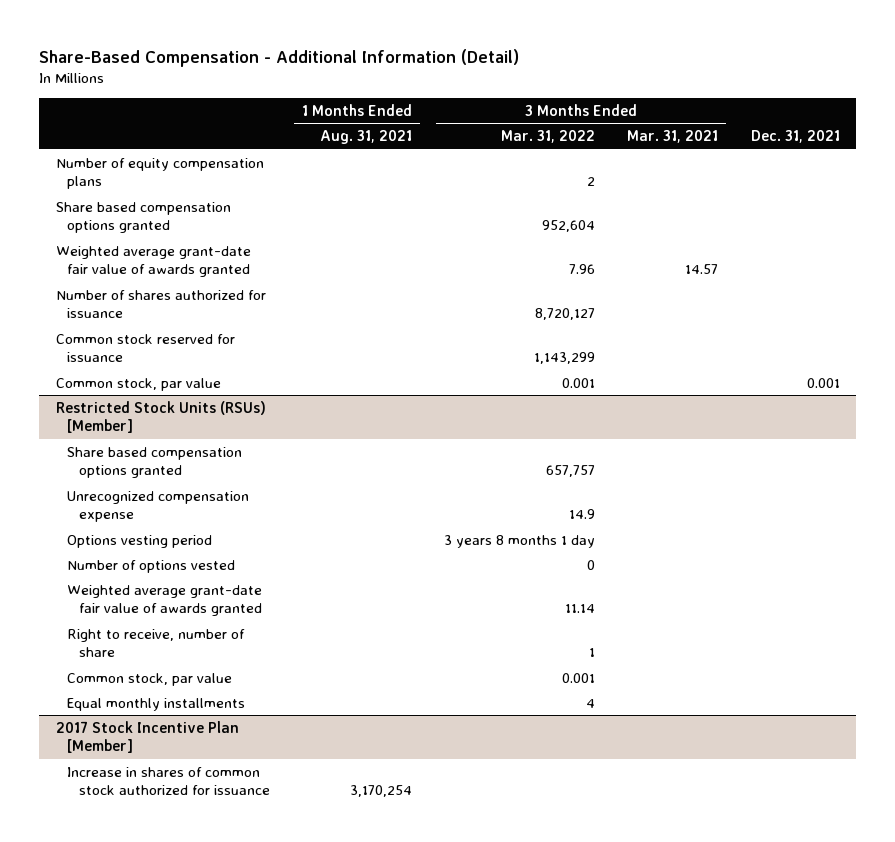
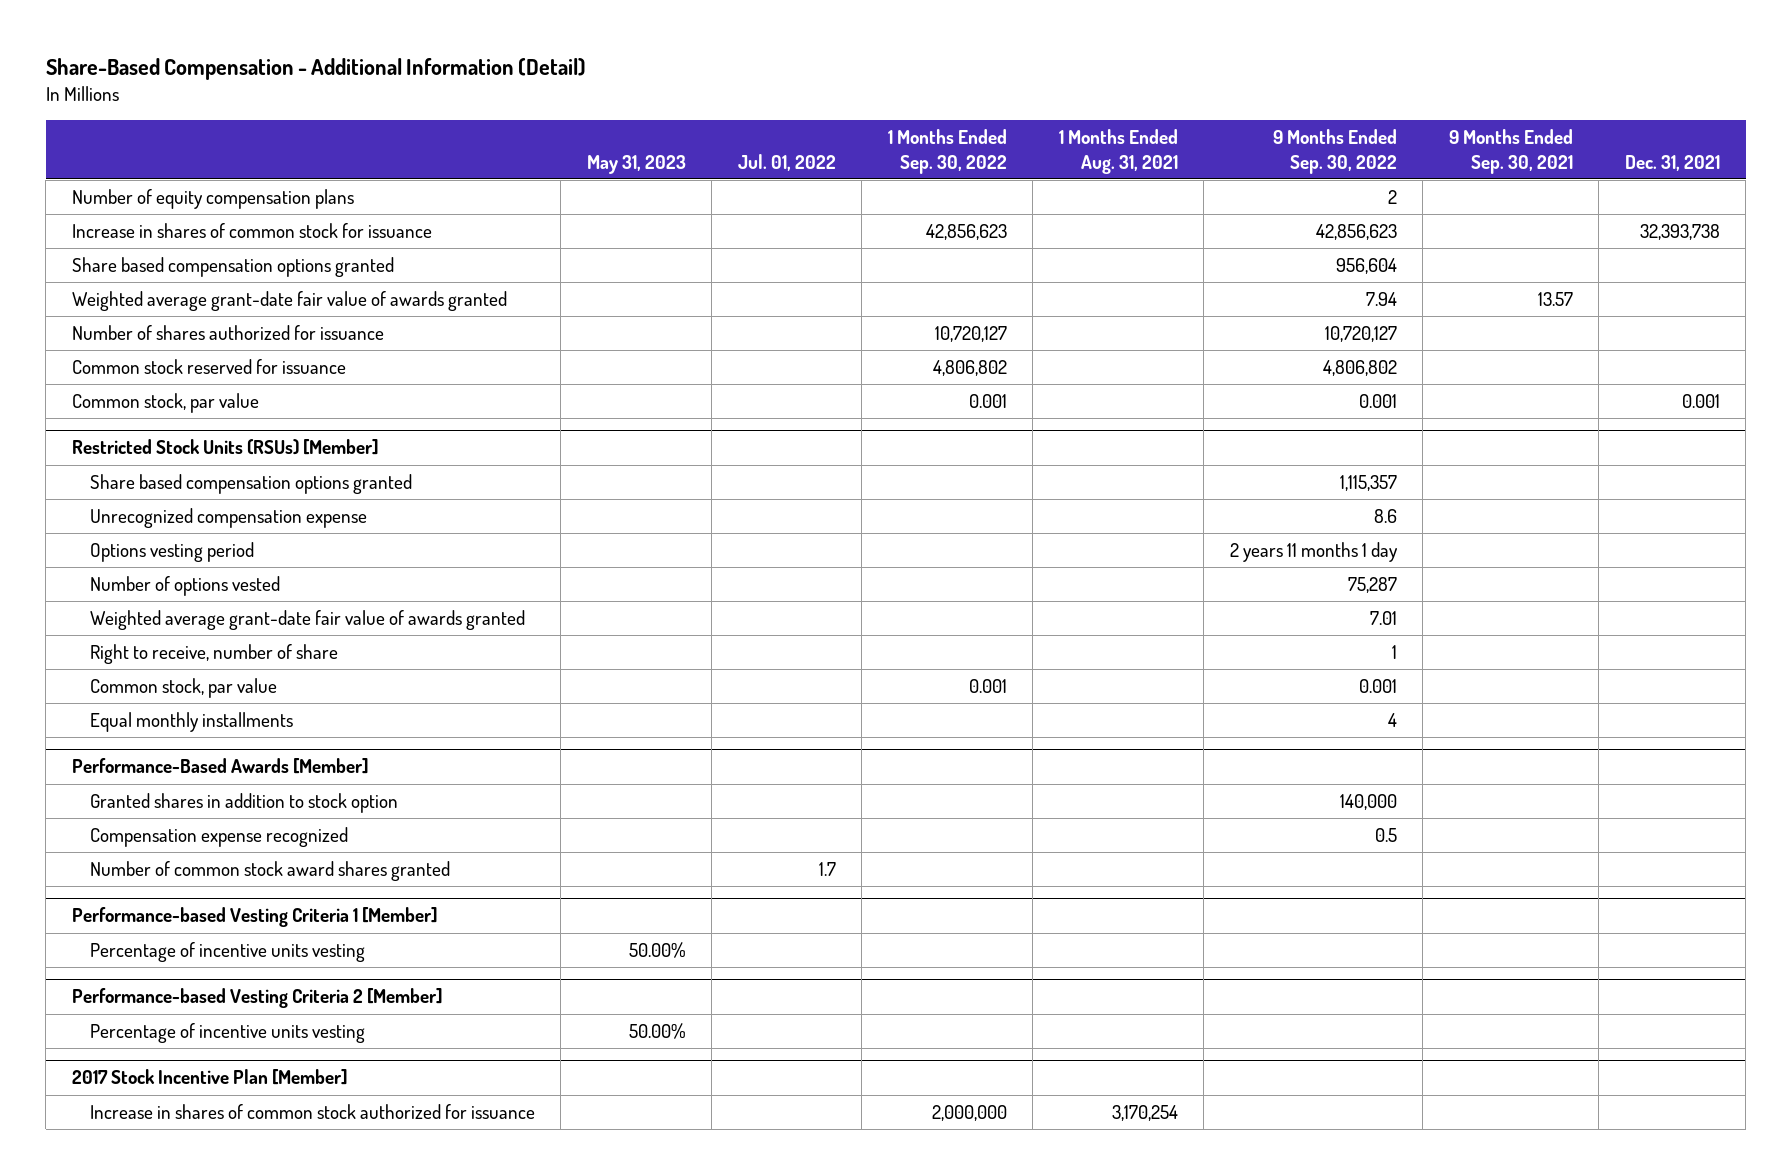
- | 1 Months Ended Aug. 31, 2021 | 3 Months Ended Mar. 31, 2022 | 3 Months Ended Mar. 31, 2021 | Dec. 31, 2021
+ | May 31, 2023 | Jul. 01, 2022 | 1 Months Ended Sep. 30, 2022 | 1 Months Ended Aug. 31, 2021 | 9 Months Ended Sep. 30, 2022 | 9 Months Ended Sep. 30, 2021 | Dec. 31, 2021
+ Increase in shares of common stock for issuance | | | 42,856,623 | | 42,856,623 | | 32,393,738
+ Performance-Based Awards [Member]
+ Granted shares in addition to stock option | | | | | 140,000 | |
+ Compensation expense recognized | | | | | 0.5 | |
+ Number of common stock award shares granted | | 1.7 | | | | |
+ Performance-based Vesting Criteria 1 [Member]
+ Percentage of incentive units vesting | 50.00% | | | | | |
+ Performance-based Vesting Criteria 2 [Member]
+ Percentage of incentive units vesting | 50.00% | | | | | |

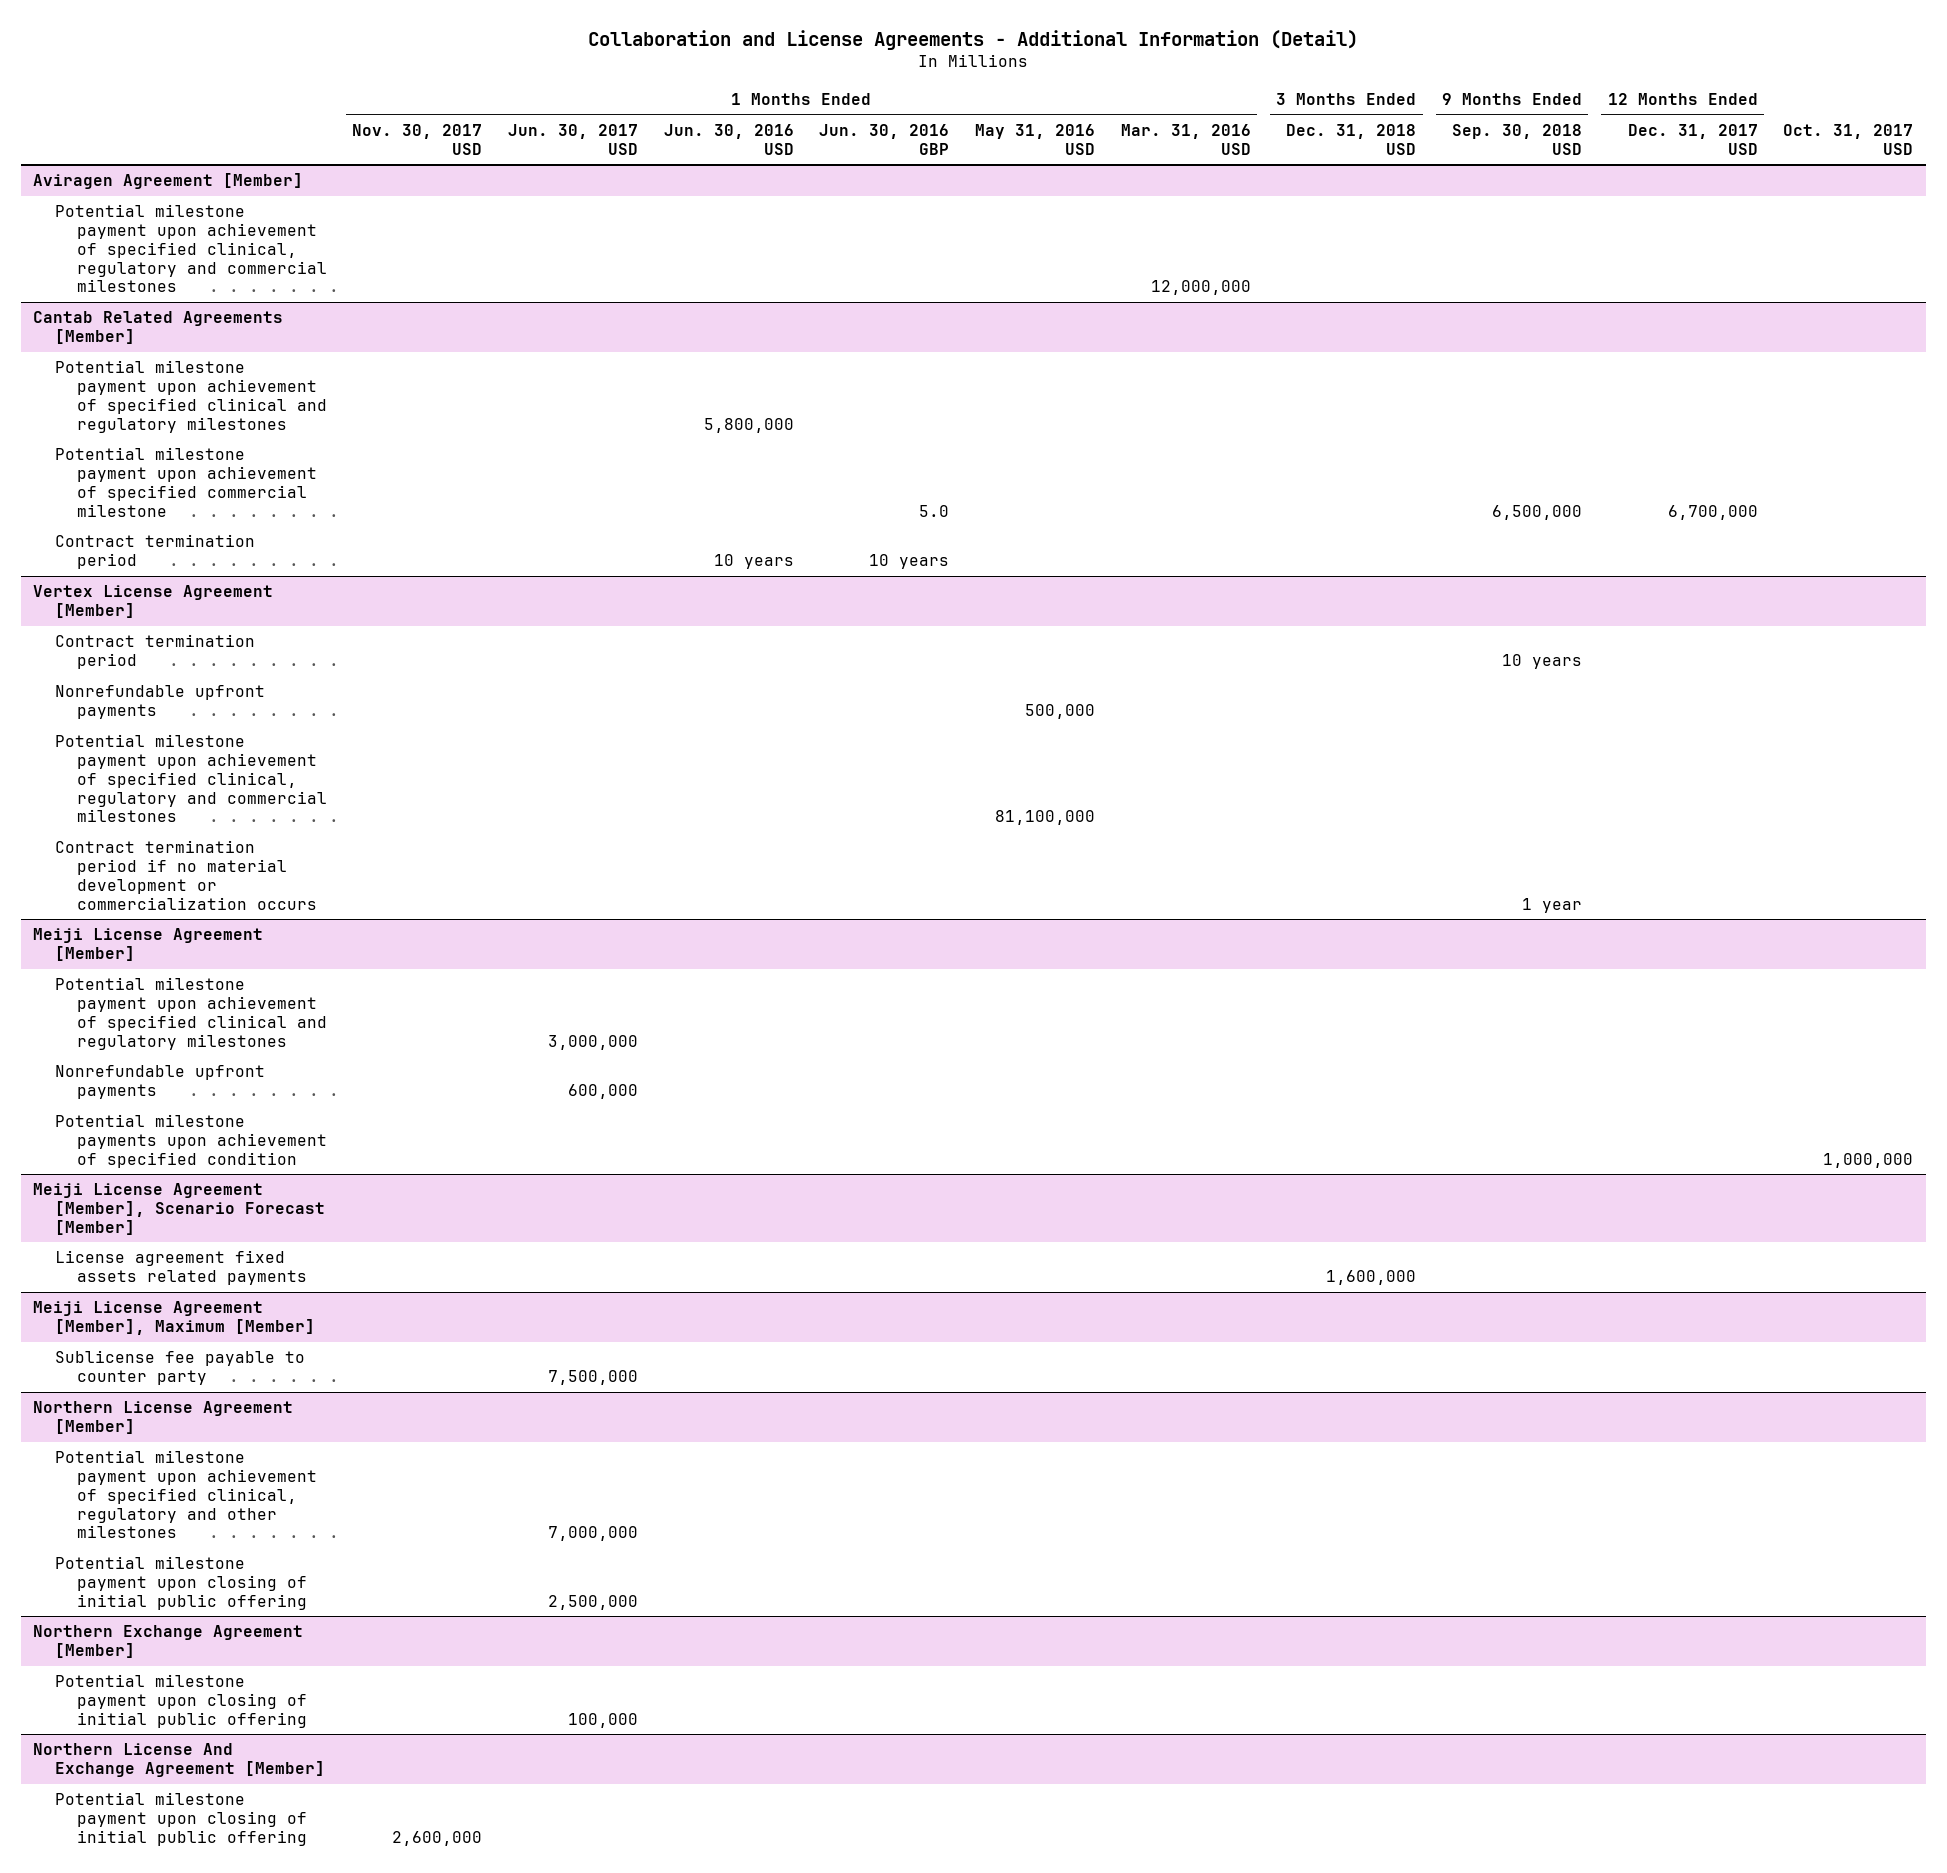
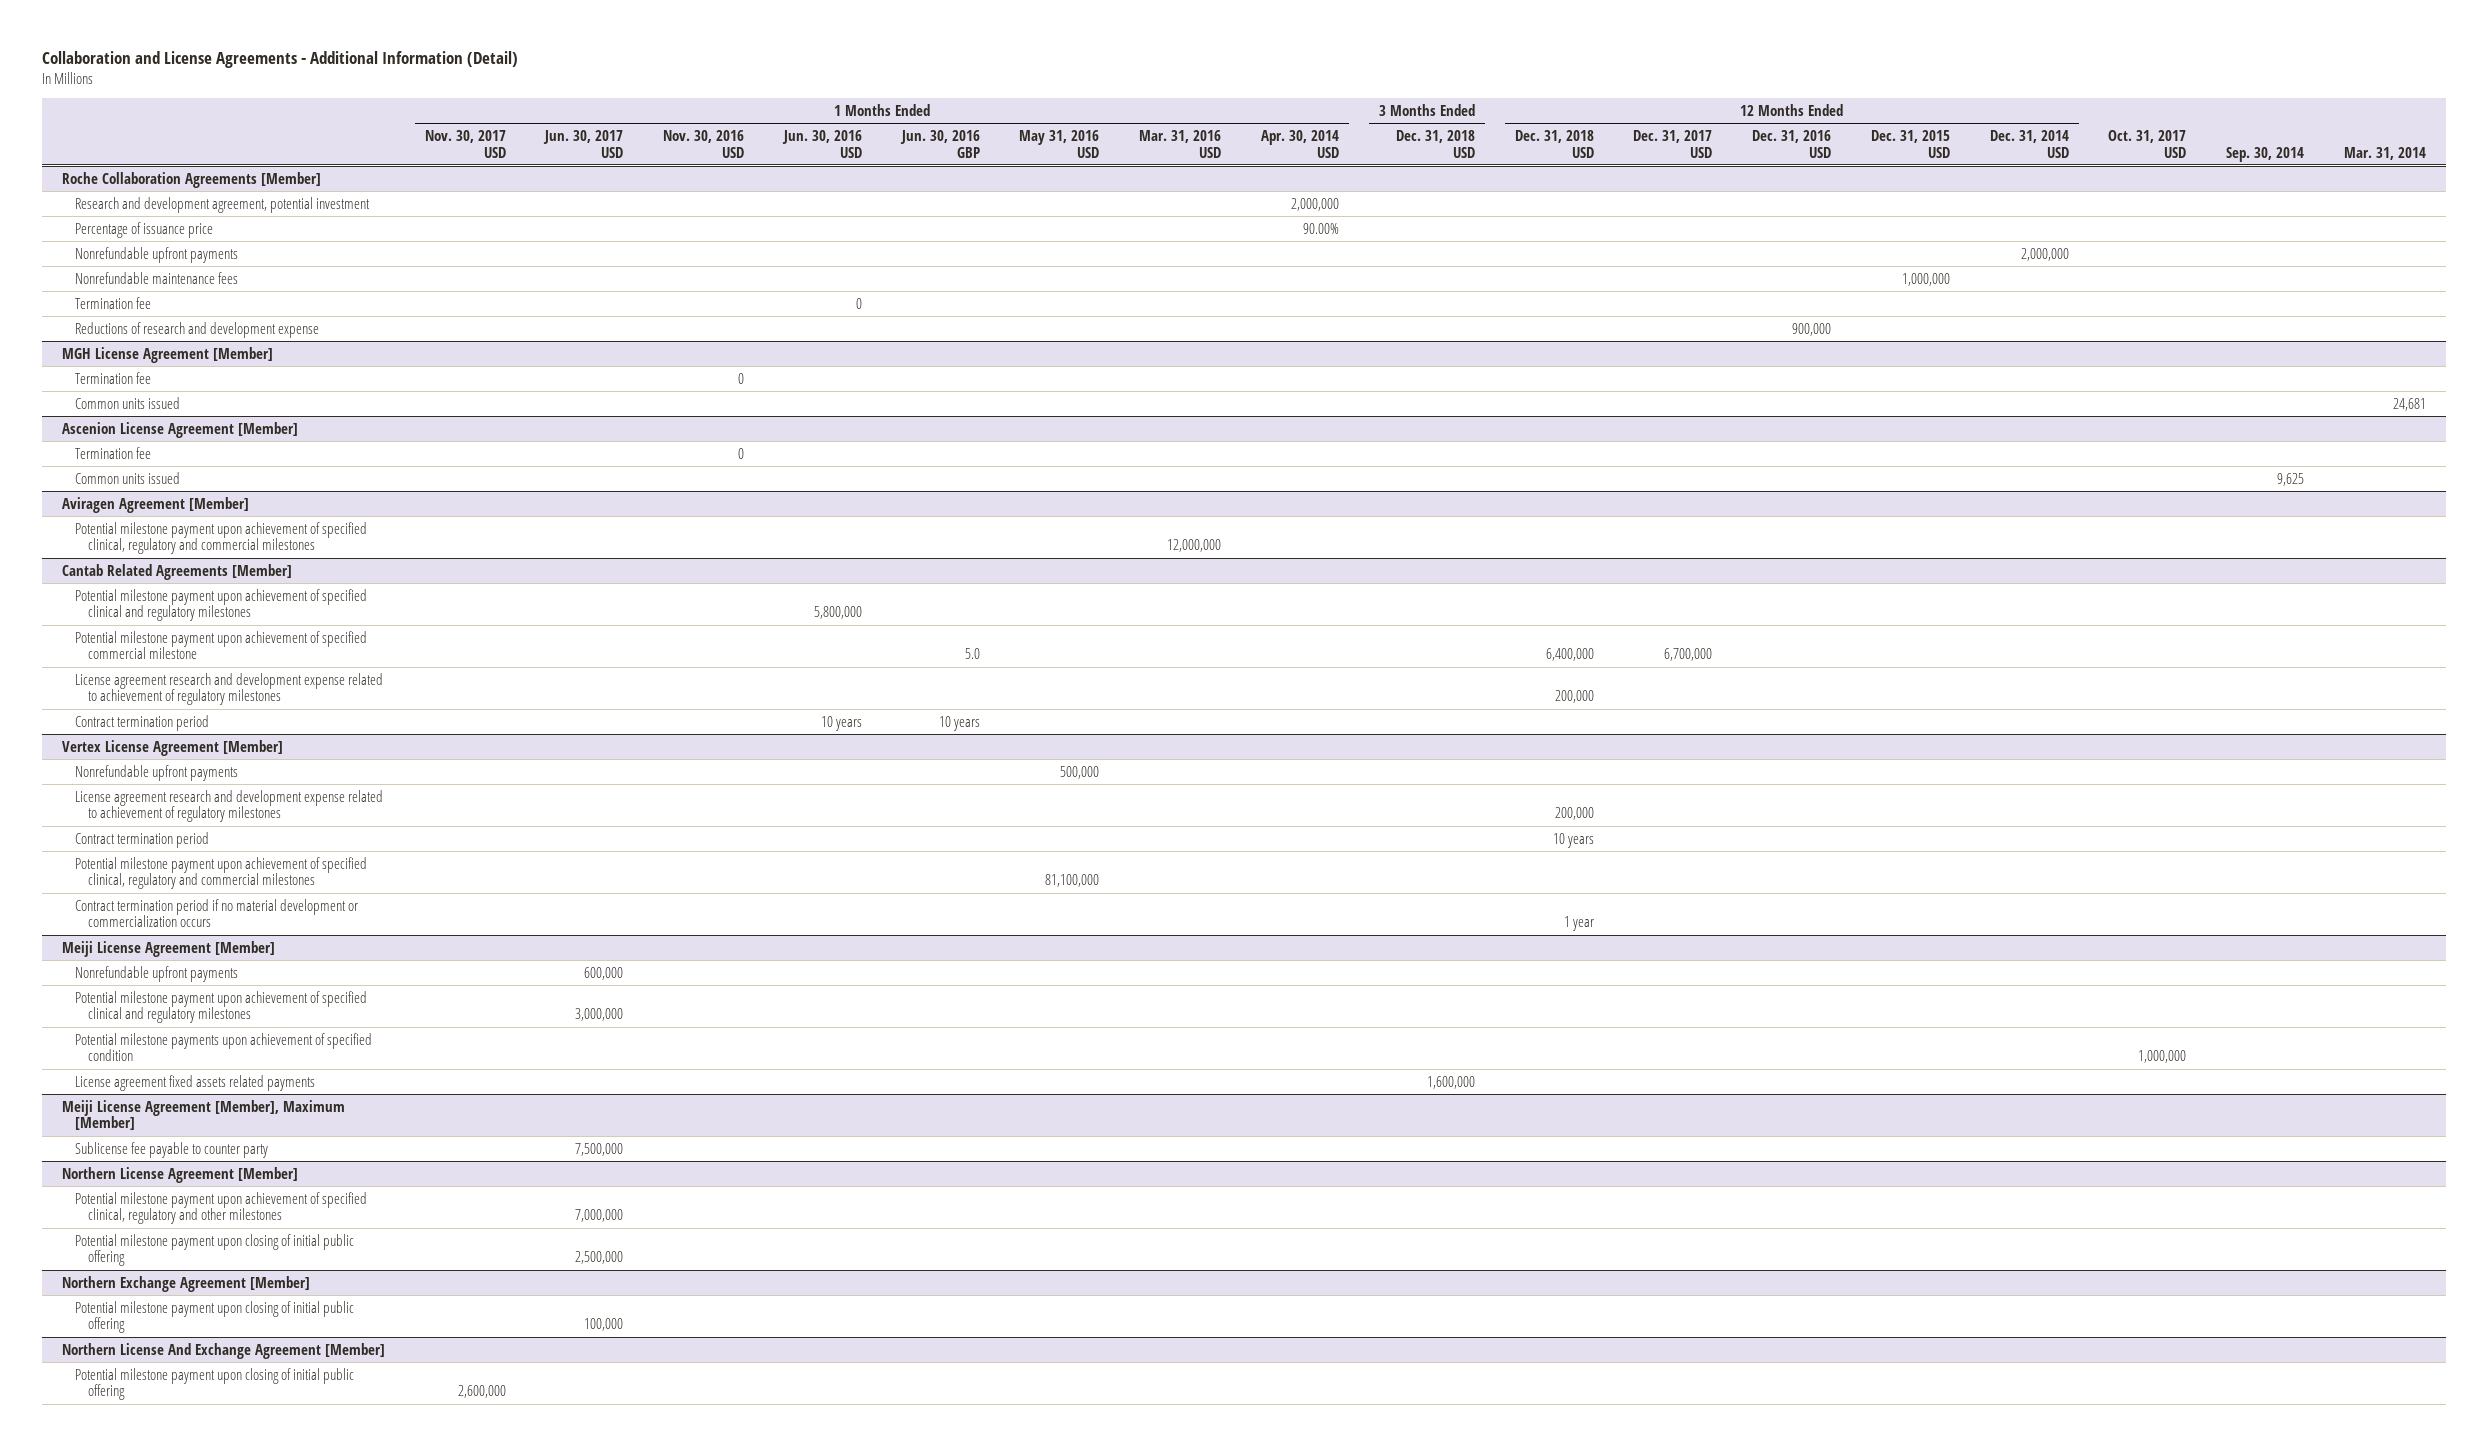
- | 1 Months Ended Nov. 30, 2017 USD | 1 Months Ended Jun. 30, 2017 USD | 1 Months Ended Jun. 30, 2016 USD | 1 Months Ended Jun. 30, 2016 GBP | 1 Months Ended May 31, 2016 USD | 1 Months Ended Mar. 31, 2016 USD | 3 Months Ended Dec. 31, 2018 USD | 9 Months Ended Sep. 30, 2018 USD | 12 Months Ended Dec. 31, 2017 USD | Oct. 31, 2017 USD
+ | 1 Months Ended Nov. 30, 2017 USD | 1 Months Ended Jun. 30, 2017 USD | 1 Months Ended Nov. 30, 2016 USD | 1 Months Ended Jun. 30, 2016 USD | 1 Months Ended Jun. 30, 2016 GBP | 1 Months Ended May 31, 2016 USD | 1 Months Ended Mar. 31, 2016 USD | 1 Months Ended Apr. 30, 2014 USD | 3 Months Ended Dec. 31, 2018 USD | 12 Months Ended Dec. 31, 2018 USD | 12 Months Ended Dec. 31, 2017 USD | 12 Months Ended Dec. 31, 2016 USD | 12 Months Ended Dec. 31, 2015 USD | 12 Months Ended Dec. 31, 2014 USD | Oct. 31, 2017 USD | Sep. 30, 2014 | Mar. 31, 2014
+ Roche Collaboration Agreements [Member]
+ Research and development agreement, potential investment | | | | | | | | 2,000,000 | | | | | | | | |
+ Percentage of issuance price | | | | | | | | 90.00% | | | | | | | | |
+ Nonrefundable upfront payments | | | | | | | | | | | | | | 2,000,000 | | |
+ Nonrefundable maintenance fees | | | | | | | | | | | | | 1,000,000 | | | |
+ Termination fee | | | | 0 | | | | | | | | | | | | |
+ Reductions of research and development expense | | | | | | | | | | | | 900,000 | | | | |
+ MGH License Agreement [Member]
+ Termination fee | | | 0 | | | | | | | | | | | | | |
+ Common units issued | | | | | | | | | | | | | | | | | 24,681
+ Ascenion License Agreement [Member]
+ Termination fee | | | 0 | | | | | | | | | | | | | |
+ Common units issued | | | | | | | | | | | | | | | | 9,625 |
@ Cantab Related Agreements [Member]
+ License agreement research and development expense related to achievement of regulatory milestones | | | | | | | | | | 200,000 | | | | | | |
@ Vertex License Agreement [Member]
+ License agreement research and development expense related to achievement of regulatory milestones | | | | | | | | | | 200,000 | | | | | | |
moved down: Contract termination period | | | | | | | | | | 10 years | | | | | | |
@ Meiji License Agreement [Member]
moved down: Potential milestone payment upon achievement of specified clinical and regulatory milestones | | 3,000,000 | | | | | | | | | | | | | | |
- Meiji License Agreement [Member], Scenario Forecast [Member]
- License agreement fixed assets related payments | | | | | | | 1,600,000 | | |
@ Meiji License Agreement [Member]
+ License agreement fixed assets related payments | | | | | | | | | 1,600,000 | | | | | | | |

